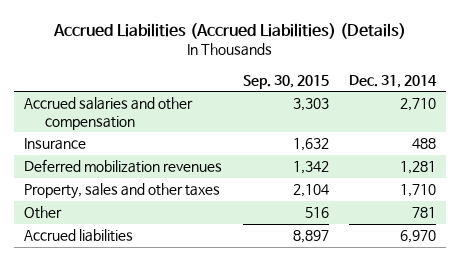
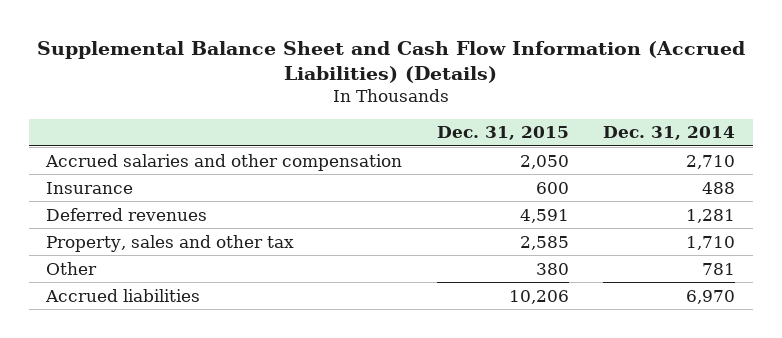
- Accrued Liabilities (Accrued Liabilities) (Details)
+ Supplemental Balance Sheet and Cash Flow Information (Accrued Liabilities) (Details)
- | Sep. 30, 2015 | Dec. 31, 2014
+ | Dec. 31, 2015 | Dec. 31, 2014
- Deferred mobilization revenues | 1,342 | 1,281
- Property, sales and other taxes | 2,104 | 1,710
+ Deferred revenues | 4,591 | 1,281
+ Property, sales and other tax | 2,585 | 1,710

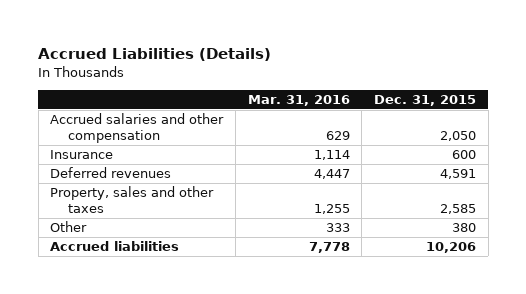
- Supplemental Balance Sheet and Cash Flow Information (Accrued Liabilities) (Details)
+ Accrued Liabilities (Details)
- | Dec. 31, 2015 | Dec. 31, 2014
+ | Mar. 31, 2016 | Dec. 31, 2015
- Property, sales and other tax | 2,585 | 1,710
+ Property, sales and other taxes | 1,255 | 2,585

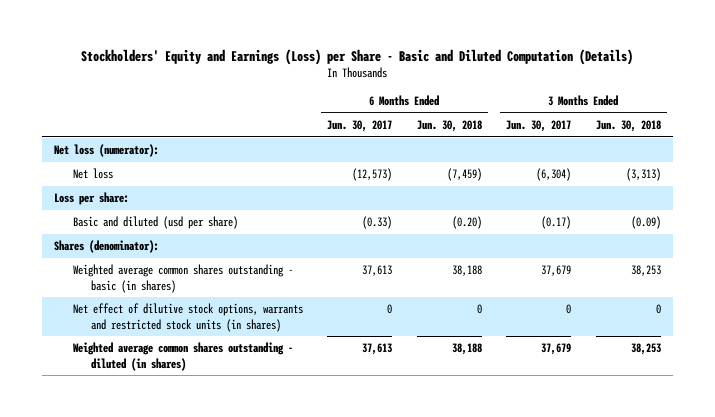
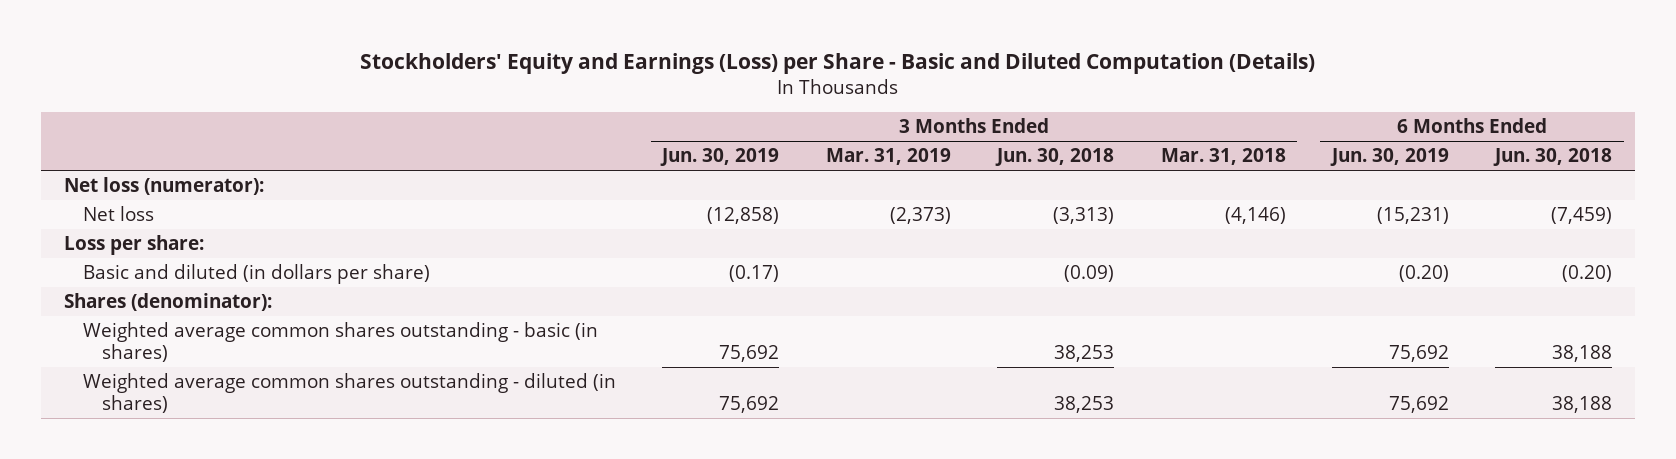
- | 6 Months Ended Jun. 30, 2017 | 6 Months Ended Jun. 30, 2018 | 3 Months Ended Jun. 30, 2017 | 3 Months Ended Jun. 30, 2018
+ | 3 Months Ended Jun. 30, 2019 | 3 Months Ended Mar. 31, 2019 | 3 Months Ended Jun. 30, 2018 | 3 Months Ended Mar. 31, 2018 | 6 Months Ended Jun. 30, 2019 | 6 Months Ended Jun. 30, 2018
- Basic and diluted (usd per share) | (0.33) | (0.20) | (0.17) | (0.09)
+ Basic and diluted (in dollars per share) | (0.17) | | (0.09) | | (0.20) | (0.20)
- Net effect of dilutive stock options, warrants and restricted stock units (in shares) | 0 | 0 | 0 | 0

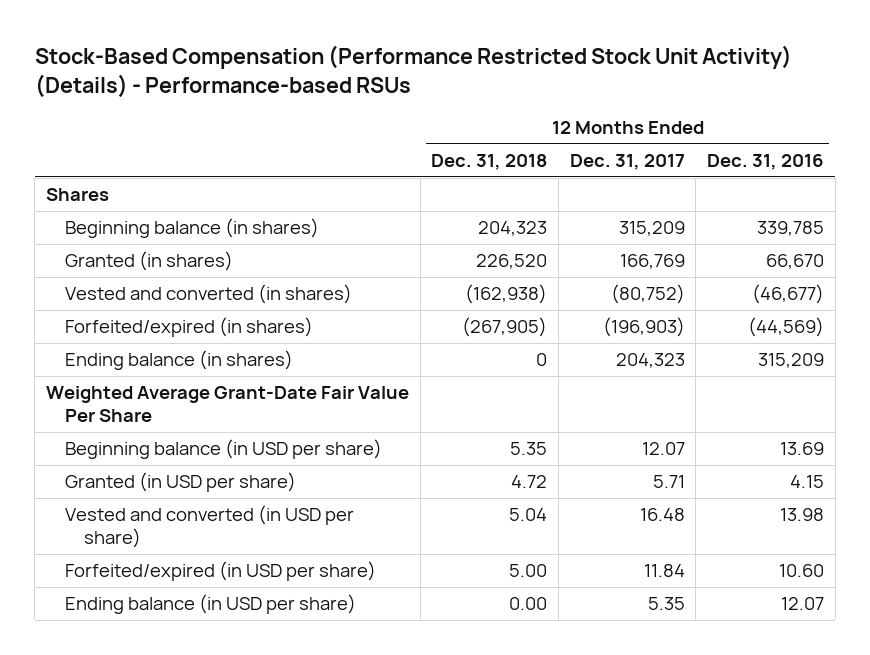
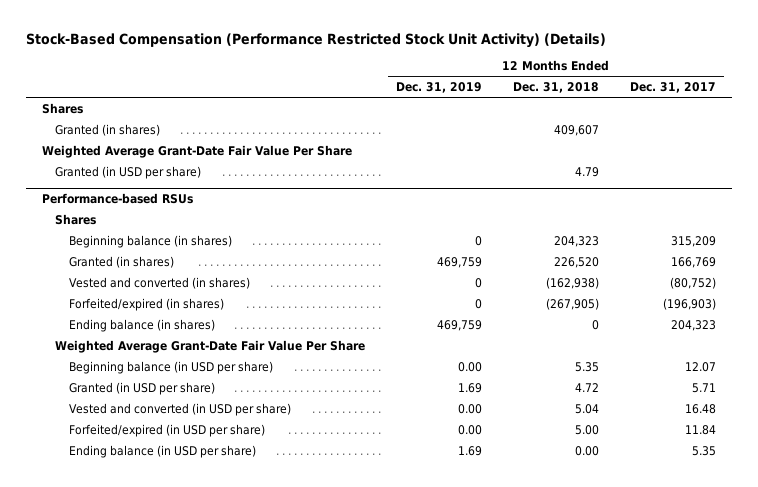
- Stock-Based Compensation (Performance Restricted Stock Unit Activity) (Details) - Performance-based RSUs
+ Stock-Based Compensation (Performance Restricted Stock Unit Activity) (Details)
- | 12 Months Ended Dec. 31, 2018 | 12 Months Ended Dec. 31, 2017 | 12 Months Ended Dec. 31, 2016
+ | 12 Months Ended Dec. 31, 2019 | 12 Months Ended Dec. 31, 2018 | 12 Months Ended Dec. 31, 2017
+ Granted (in shares) | | 409,607 |
+ Weighted Average Grant-Date Fair Value Per Share
+ Granted (in USD per share) | | 4.79 |
+ Performance-based RSUs
+ Shares

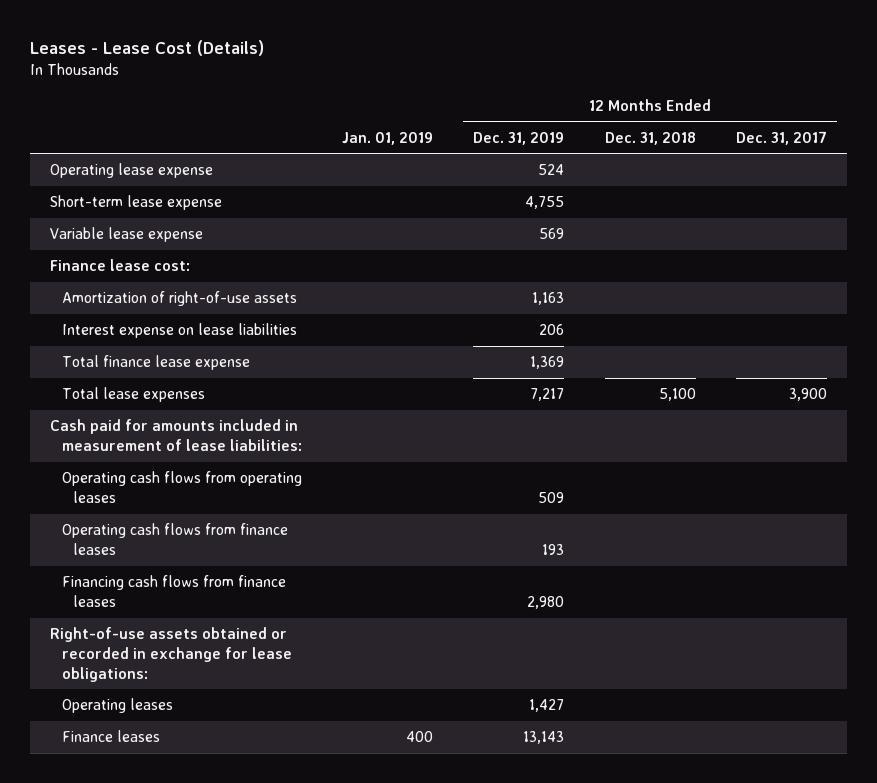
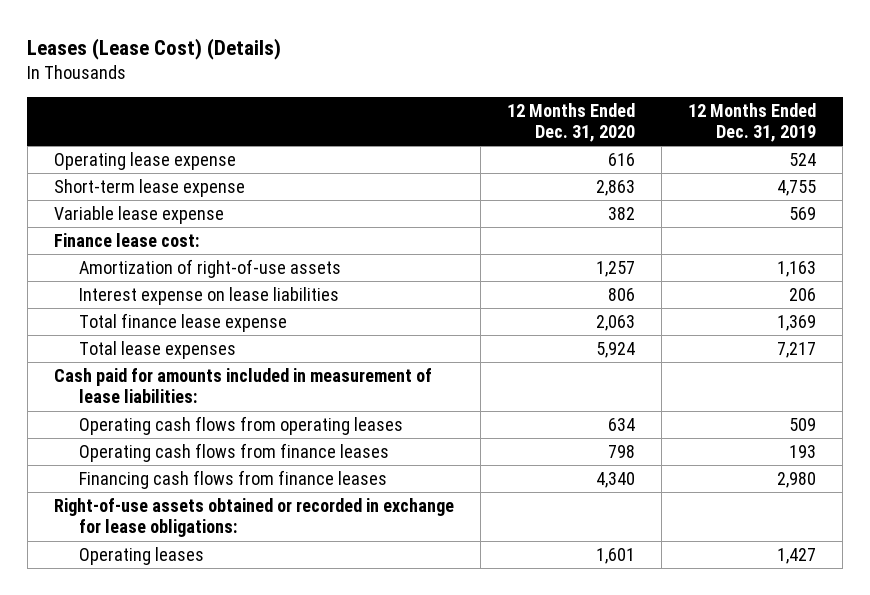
- Leases - Lease Cost (Details)
+ Leases (Lease Cost) (Details)
- | Jan. 01, 2019 | 12 Months Ended Dec. 31, 2019 | 12 Months Ended Dec. 31, 2018 | 12 Months Ended Dec. 31, 2017
+ | 12 Months Ended Dec. 31, 2020 | 12 Months Ended Dec. 31, 2019
- Finance leases | 400 | 13,143 | |

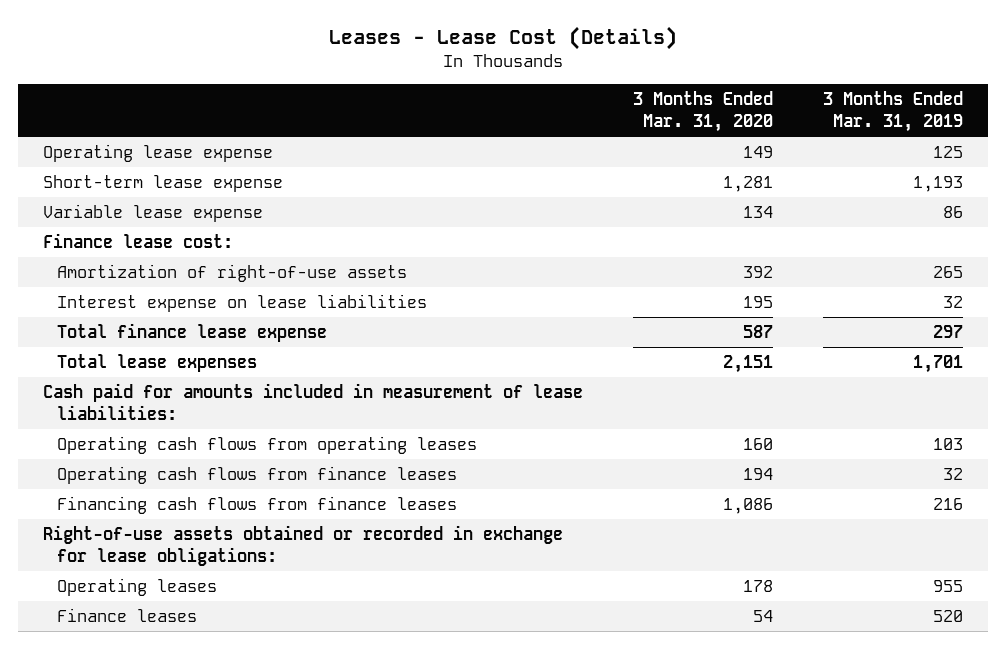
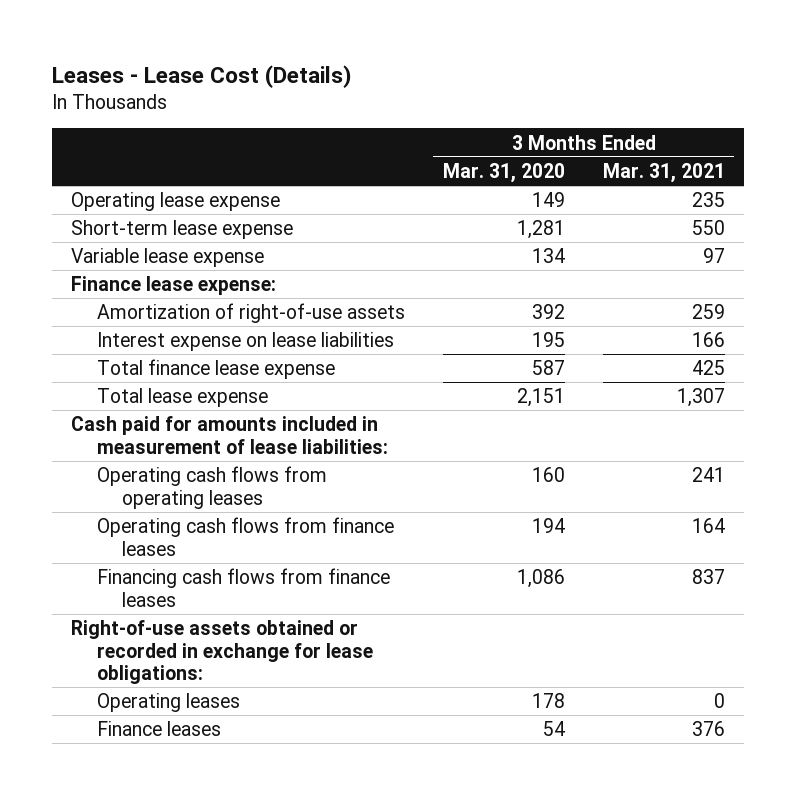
- | 3 Months Ended Mar. 31, 2020 | 3 Months Ended Mar. 31, 2019
+ | 3 Months Ended Mar. 31, 2020 | 3 Months Ended Mar. 31, 2021
- Finance lease cost:
+ Finance lease expense:
- Total lease expenses | 2,151 | 1,701
+ Total lease expense | 2,151 | 1,307

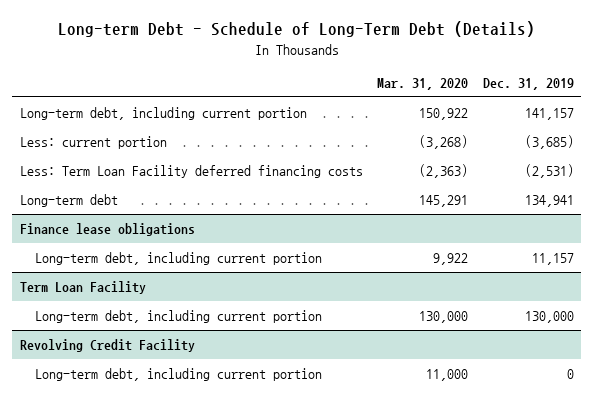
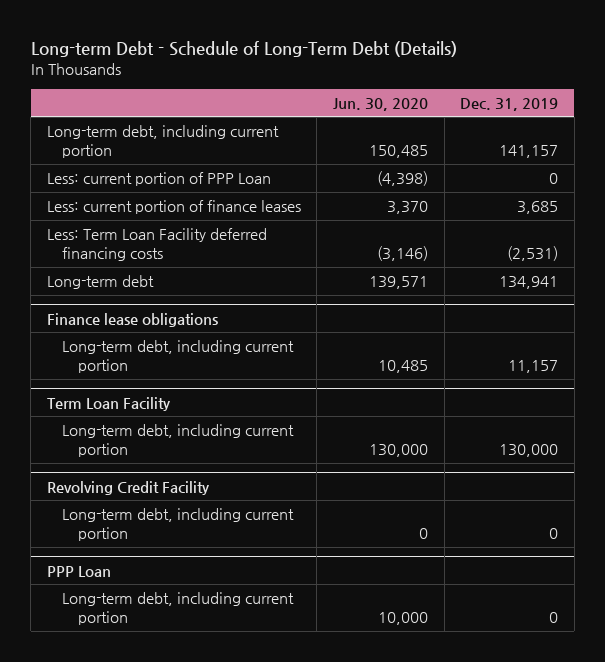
- | Mar. 31, 2020 | Dec. 31, 2019
+ | Jun. 30, 2020 | Dec. 31, 2019
- Less: current portion | (3,268) | (3,685)
+ Less: current portion of PPP Loan | (4,398) | 0
+ Less: current portion of finance leases | 3,370 | 3,685
+ PPP Loan
+ Long-term debt, including current portion | 10,000 | 0

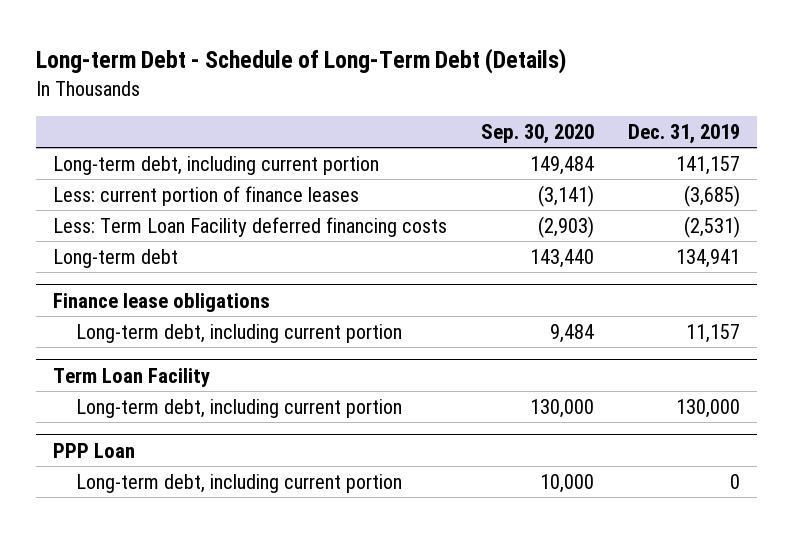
- | Jun. 30, 2020 | Dec. 31, 2019
+ | Sep. 30, 2020 | Dec. 31, 2019
- Less: current portion of PPP Loan | (4,398) | 0
- Less: current portion of finance leases | 3,370 | 3,685
+ Less: current portion of finance leases | (3,141) | (3,685)
- Revolving Credit Facility
- Long-term debt, including current portion | 0 | 0

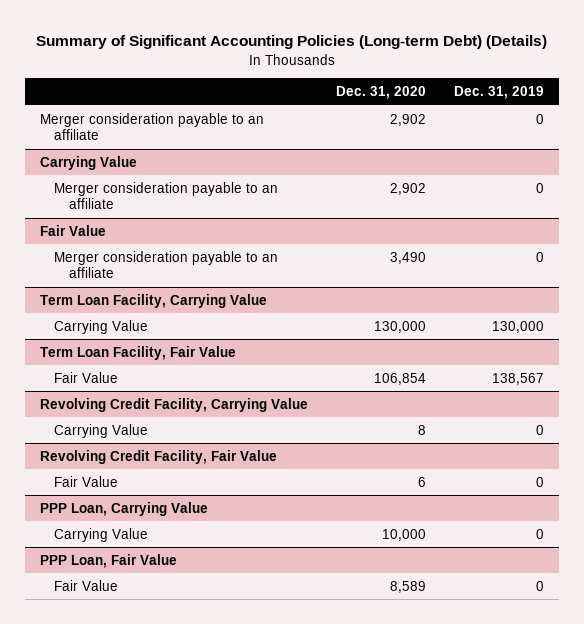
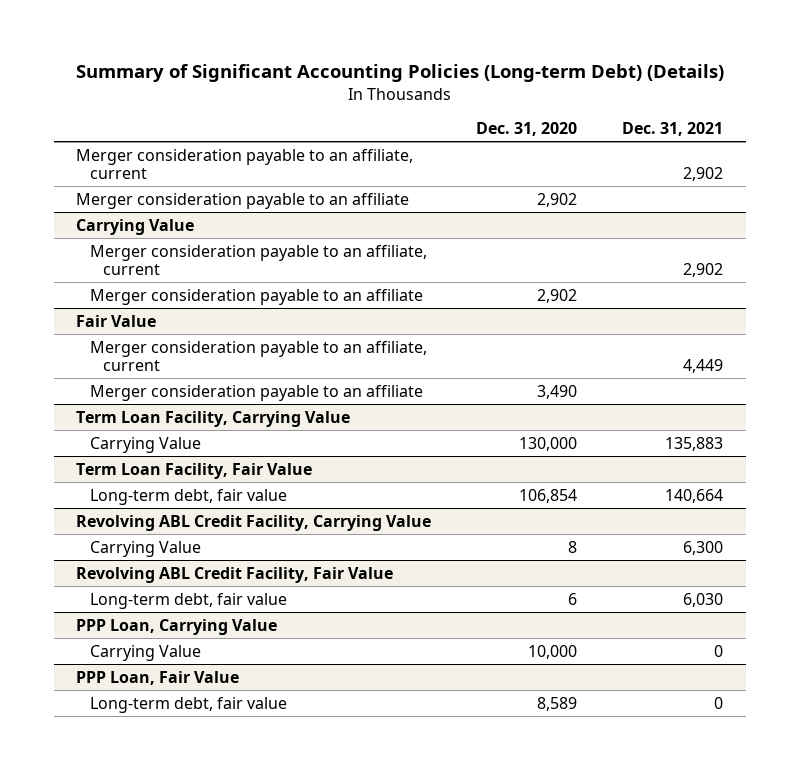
- | Dec. 31, 2020 | Dec. 31, 2019
+ | Dec. 31, 2020 | Dec. 31, 2021
+ Merger consideration payable to an affiliate, current | | 2,902
@ Carrying Value
+ Merger consideration payable to an affiliate, current | | 2,902
@ Fair Value
+ Merger consideration payable to an affiliate, current | | 4,449
@ Term Loan Facility, Fair Value
- Fair Value | 106,854 | 138,567
- Revolving Credit Facility, Carrying Value
@ Term Loan Facility, Fair Value
+ Long-term debt, fair value | 106,854 | 140,664
+ Revolving ABL Credit Facility, Carrying Value
- Revolving Credit Facility, Fair Value
- Fair Value | 6 | 0
+ Revolving ABL Credit Facility, Fair Value
+ Long-term debt, fair value | 6 | 6,030
@ PPP Loan, Fair Value
- Fair Value | 8,589 | 0
+ Long-term debt, fair value | 8,589 | 0

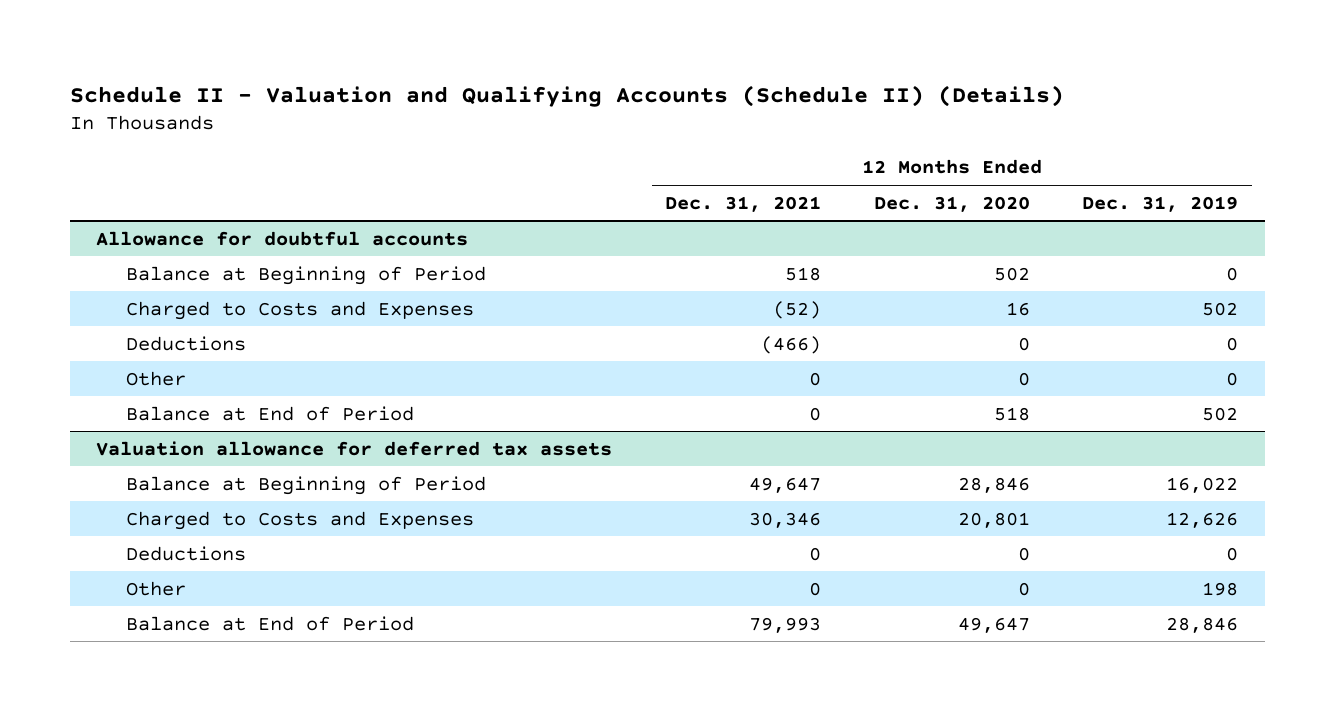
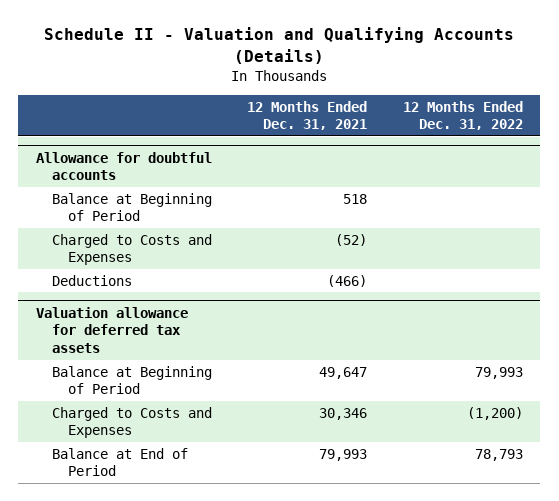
- Schedule II - Valuation and Qualifying Accounts (Schedule II) (Details)
+ Schedule II - Valuation and Qualifying Accounts (Details)
- | 12 Months Ended Dec. 31, 2021 | 12 Months Ended Dec. 31, 2020 | 12 Months Ended Dec. 31, 2019
+ | 12 Months Ended Dec. 31, 2021 | 12 Months Ended Dec. 31, 2022
@ Allowance for doubtful accounts
- Other | 0 | 0 | 0
- Balance at End of Period | 0 | 518 | 502
@ Valuation allowance for deferred tax assets
- Deductions | 0 | 0 | 0
- Other | 0 | 0 | 198

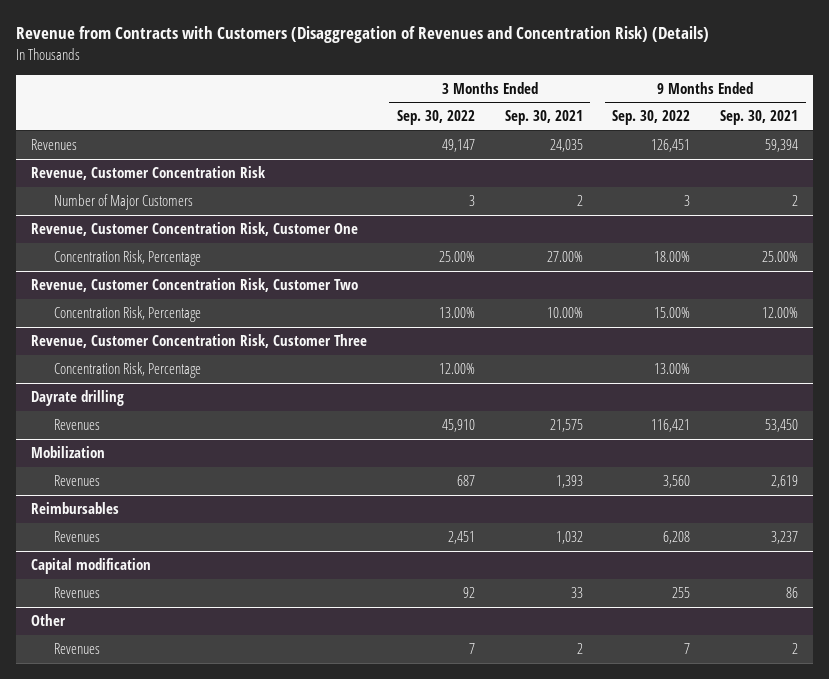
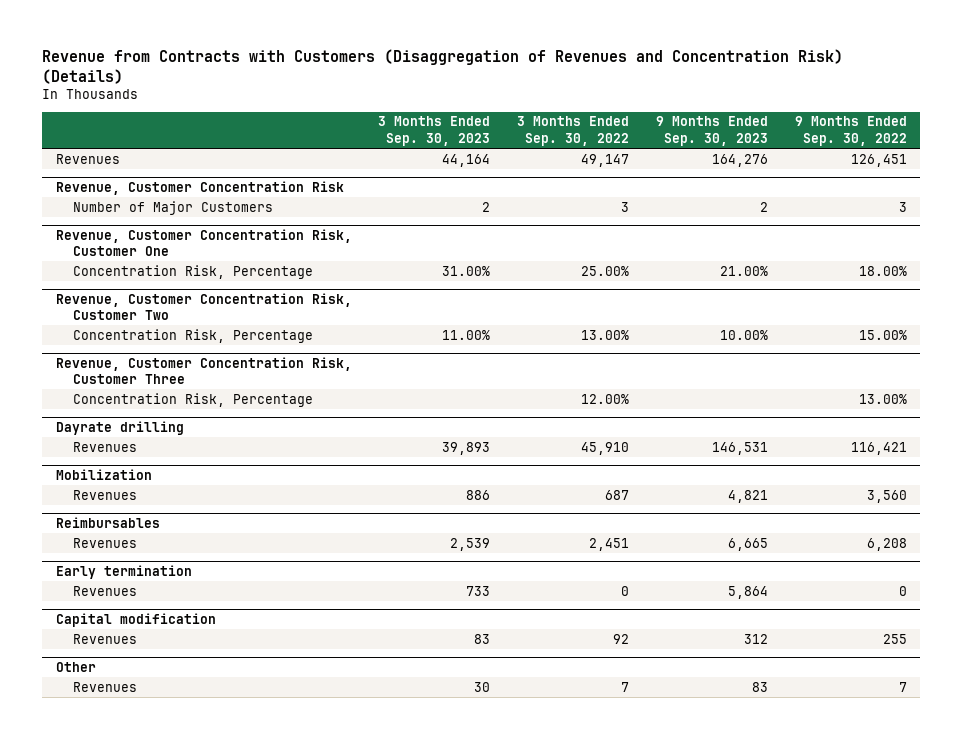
- | 3 Months Ended Sep. 30, 2022 | 3 Months Ended Sep. 30, 2021 | 9 Months Ended Sep. 30, 2022 | 9 Months Ended Sep. 30, 2021
+ | 3 Months Ended Sep. 30, 2023 | 3 Months Ended Sep. 30, 2022 | 9 Months Ended Sep. 30, 2023 | 9 Months Ended Sep. 30, 2022
+ Early termination
+ Revenues | 733 | 0 | 5,864 | 0

